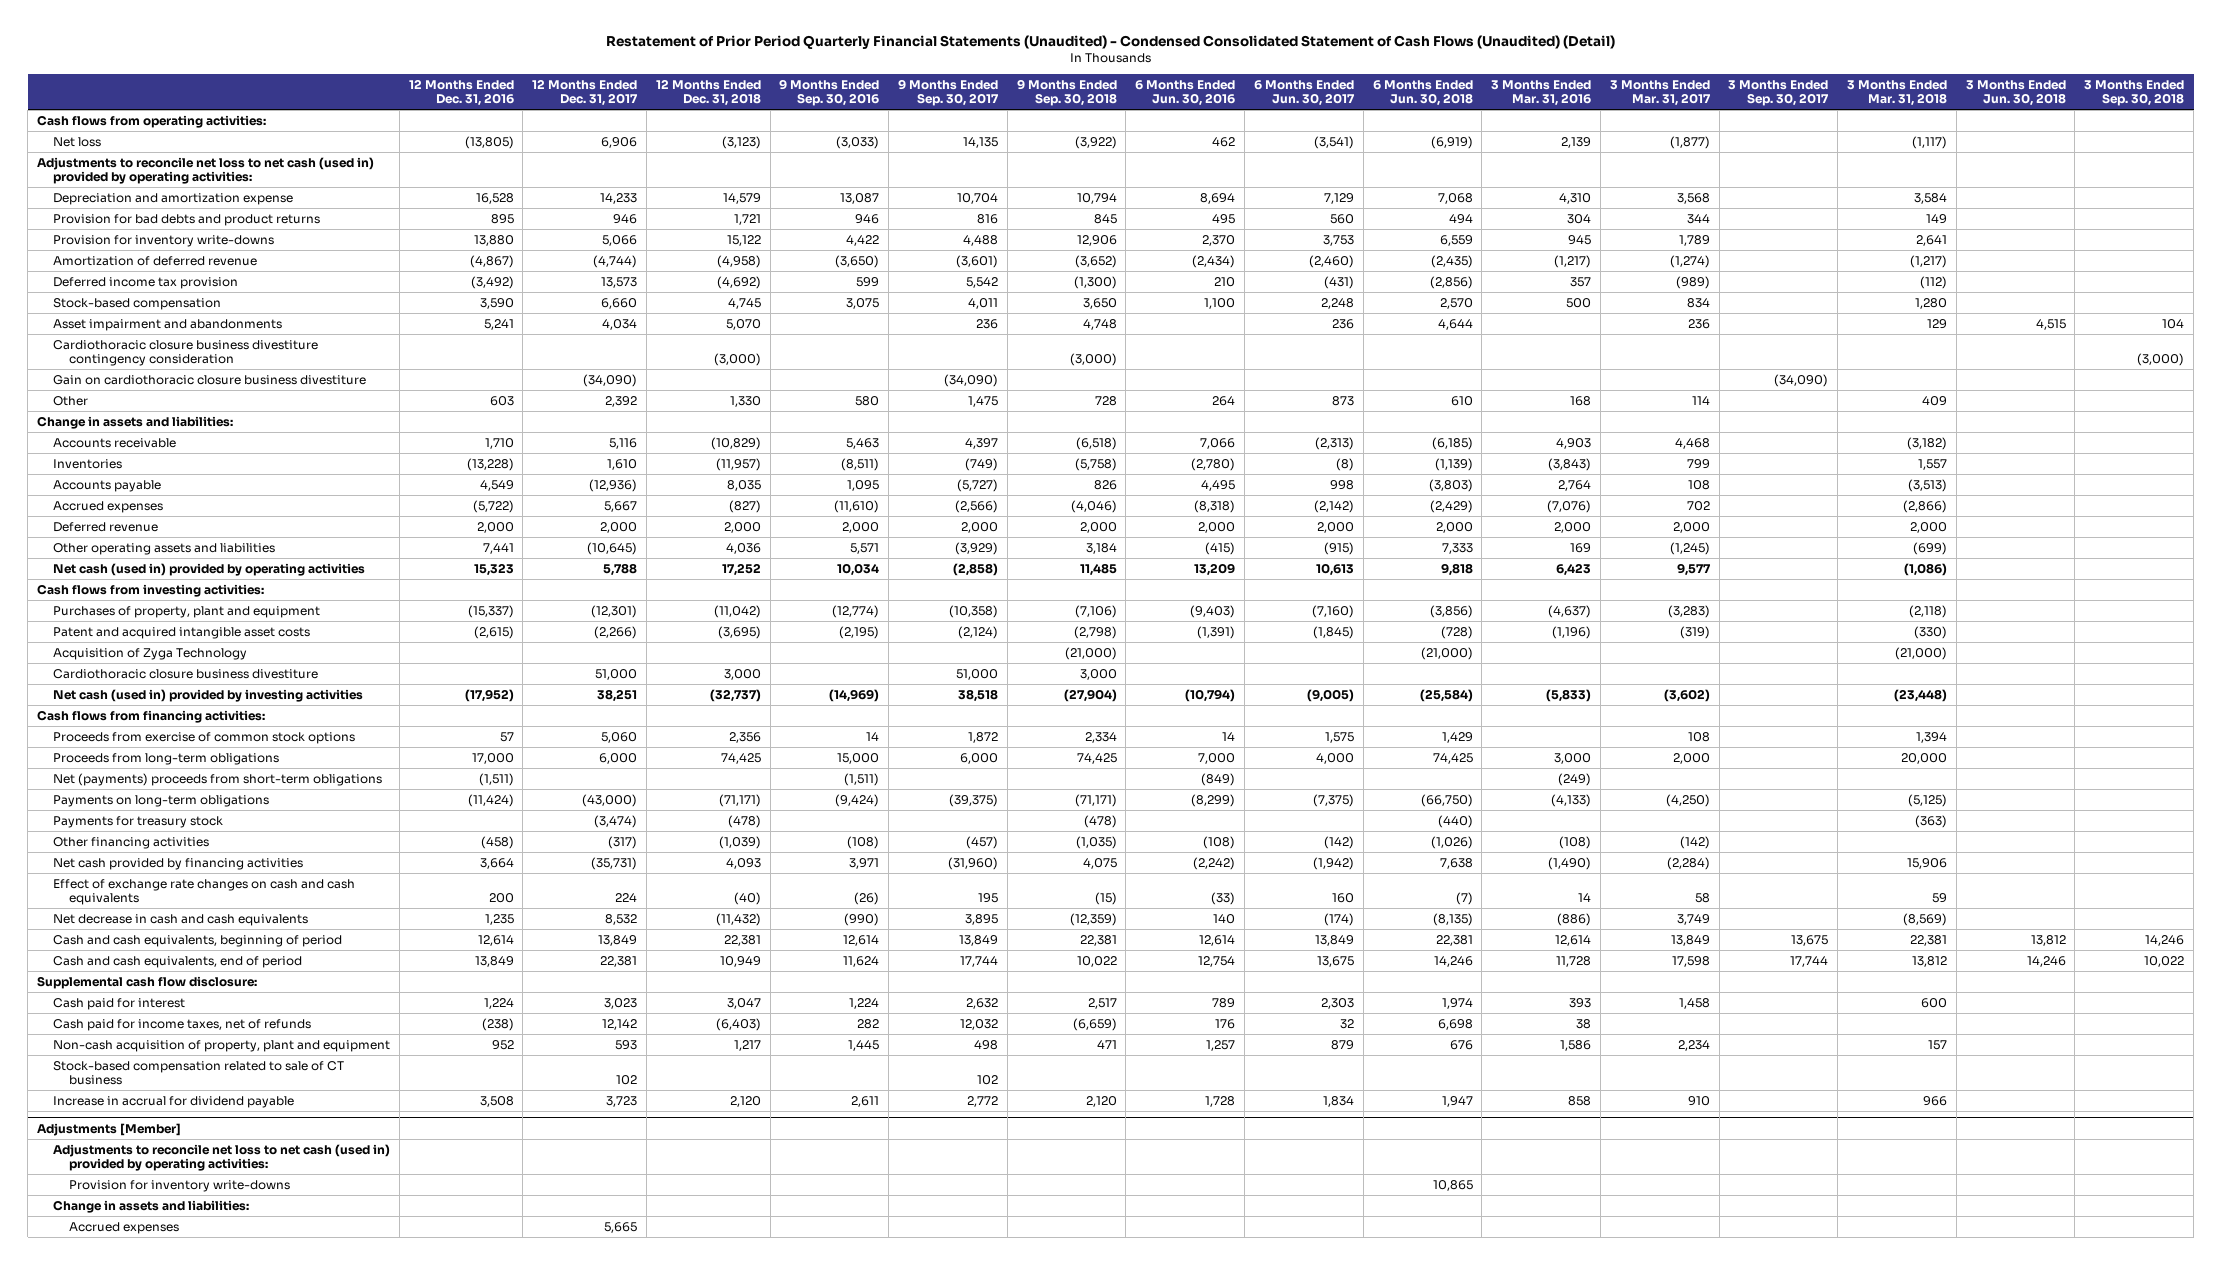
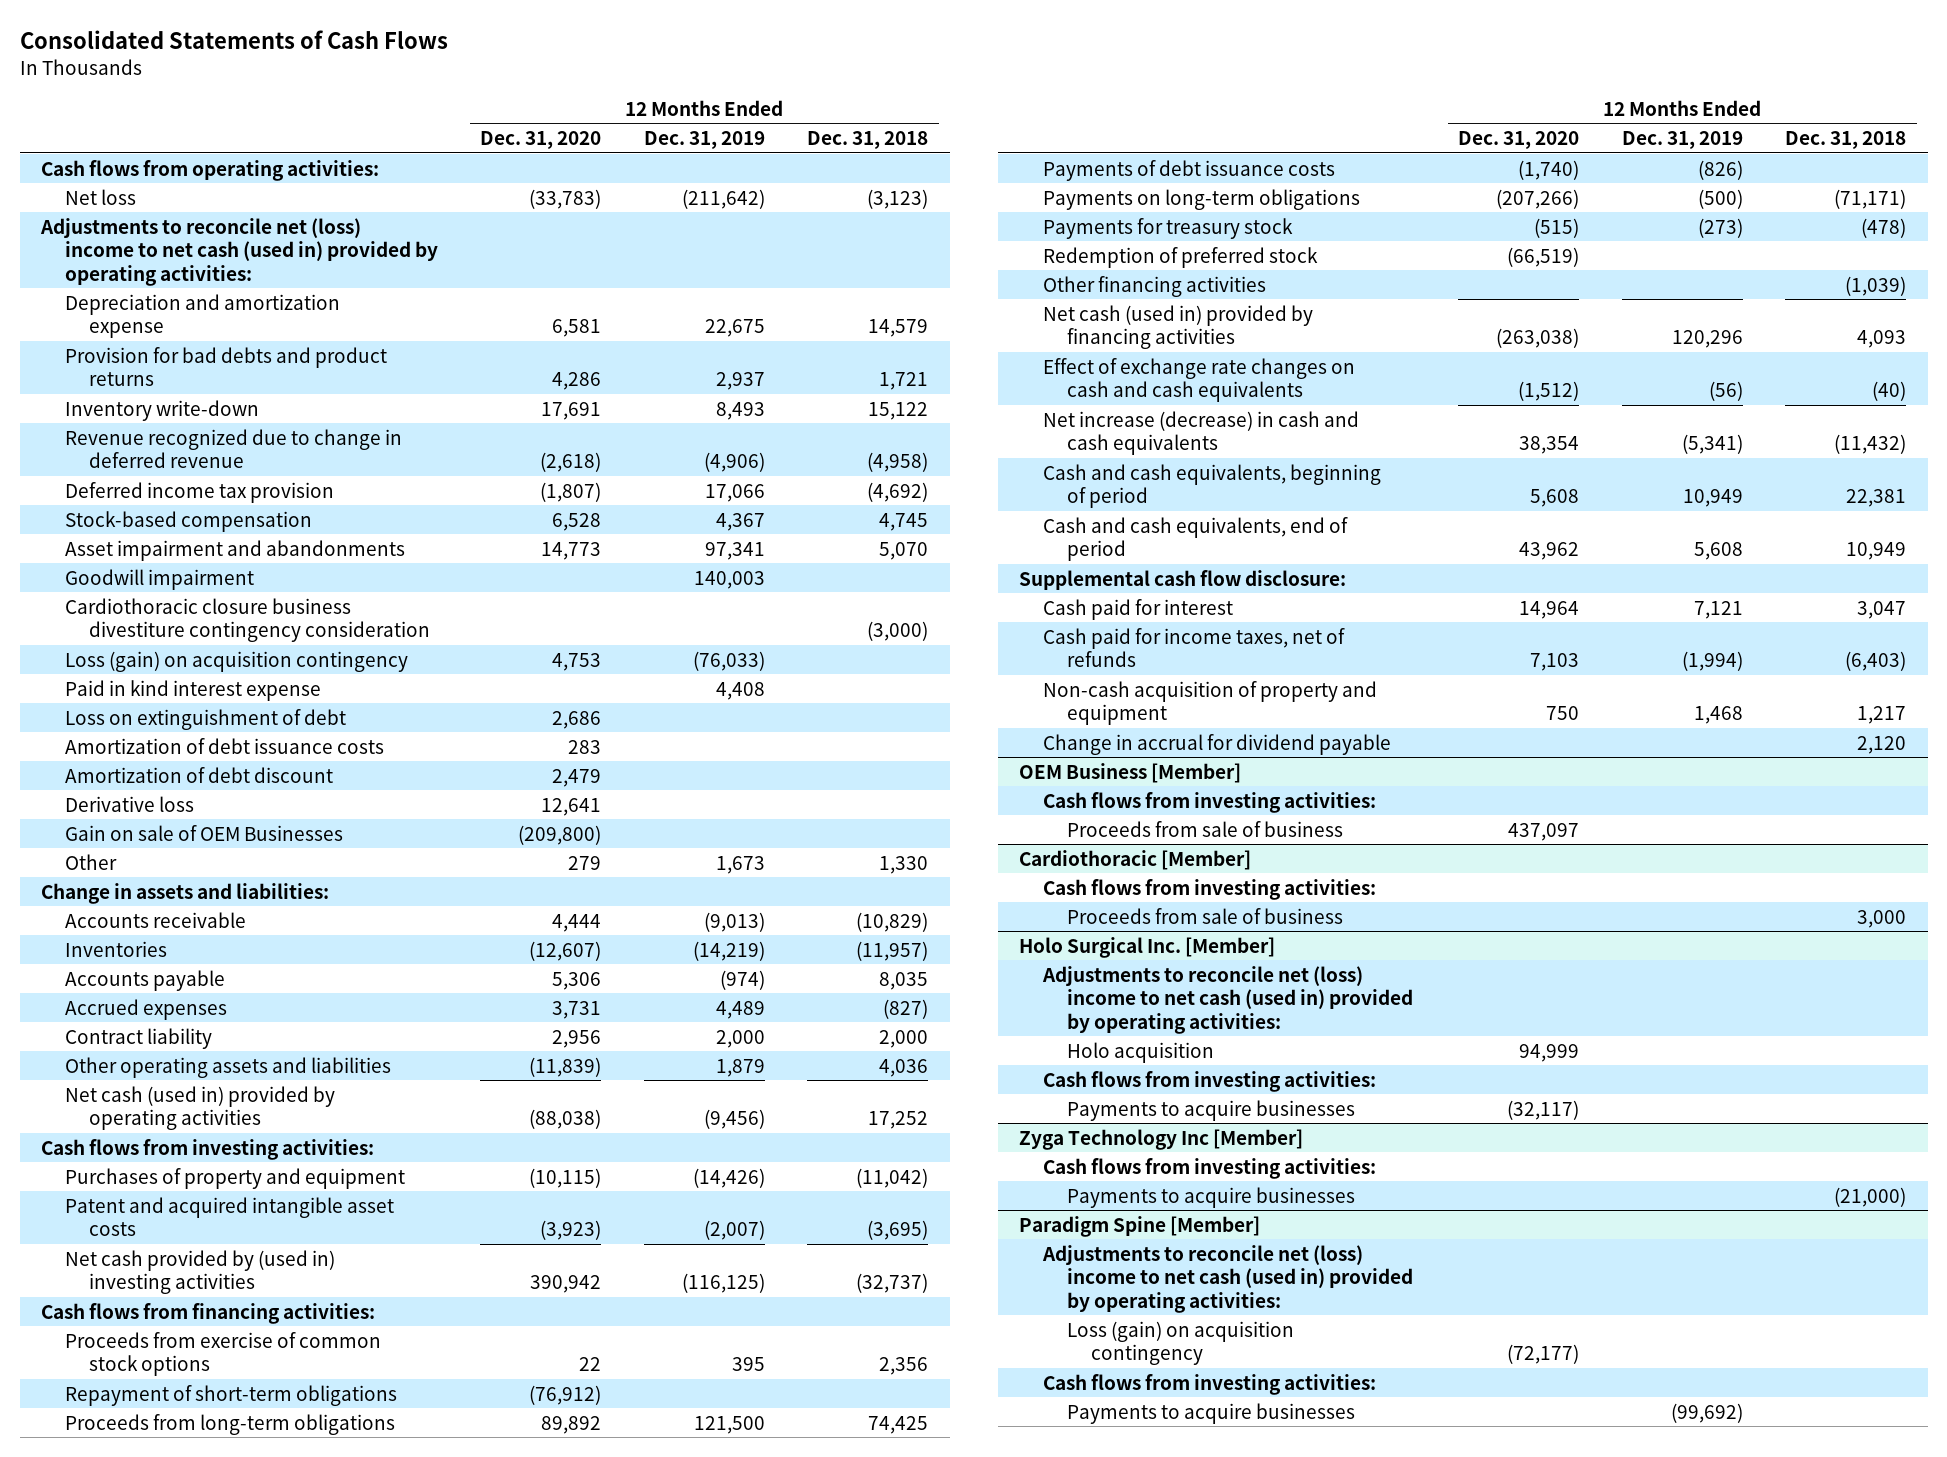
- Restatement of Prior Period Quarterly Financial Statements (Unaudited) - Condensed Consolidated Statement of Cash Flows (Unaudited) (Detail)
+ Consolidated Statements of Cash Flows
- | 12 Months Ended Dec. 31, 2016 | 12 Months Ended Dec. 31, 2017 | 12 Months Ended Dec. 31, 2018 | 9 Months Ended Sep. 30, 2016 | 9 Months Ended Sep. 30, 2017 | 9 Months Ended Sep. 30, 2018 | 6 Months Ended Jun. 30, 2016 | 6 Months Ended Jun. 30, 2017 | 6 Months Ended Jun. 30, 2018 | 3 Months Ended Mar. 31, 2016 | 3 Months Ended Mar. 31, 2017 | 3 Months Ended Sep. 30, 2017 | 3 Months Ended Mar. 31, 2018 | 3 Months Ended Jun. 30, 2018 | 3 Months Ended Sep. 30, 2018
+ | 12 Months Ended Dec. 31, 2020 | 12 Months Ended Dec. 31, 2019 | 12 Months Ended Dec. 31, 2018
- Adjustments to reconcile net loss to net cash (used in) provided by operating activities:
+ Adjustments to reconcile net (loss) income to net cash (used in) provided by operating activities:
- Provision for inventory write-downs | 13,880 | 5,066 | 15,122 | 4,422 | 4,488 | 12,906 | 2,370 | 3,753 | 6,559 | 945 | 1,789 | | 2,641 | |
- Amortization of deferred revenue | (4,867) | (4,744) | (4,958) | (3,650) | (3,601) | (3,652) | (2,434) | (2,460) | (2,435) | (1,217) | (1,274) | | (1,217) | |
+ Inventory write-down | 17,691 | 8,493 | 15,122
+ Revenue recognized due to change in deferred revenue | (2,618) | (4,906) | (4,958)
+ Goodwill impairment | | 140,003 |
- Gain on cardiothoracic closure business divestiture | | (34,090) | | | (34,090) | | | | | | | (34,090) | | |
+ Loss (gain) on acquisition contingency | 4,753 | (76,033) |
+ Paid in kind interest expense | | 4,408 |
+ Loss on extinguishment of debt | 2,686 | |
+ Amortization of debt issuance costs | 283 | |
+ Amortization of debt discount | 2,479 | |
+ Derivative loss | 12,641 | |
+ Gain on sale of OEM Businesses | (209,800) | |
- Deferred revenue | 2,000 | 2,000 | 2,000 | 2,000 | 2,000 | 2,000 | 2,000 | 2,000 | 2,000 | 2,000 | 2,000 | | 2,000 | |
+ Contract liability | 2,956 | 2,000 | 2,000
- Purchases of property, plant and equipment | (15,337) | (12,301) | (11,042) | (12,774) | (10,358) | (7,106) | (9,403) | (7,160) | (3,856) | (4,637) | (3,283) | | (2,118) | |
+ Purchases of property and equipment | (10,115) | (14,426) | (11,042)
- Acquisition of Zyga Technology | | | | | | (21,000) | | | (21,000) | | | | (21,000) | |
- Cardiothoracic closure business divestiture | | 51,000 | 3,000 | | 51,000 | 3,000 | | | | | | | | |
- Net cash (used in) provided by investing activities | (17,952) | 38,251 | (32,737) | (14,969) | 38,518 | (27,904) | (10,794) | (9,005) | (25,584) | (5,833) | (3,602) | | (23,448) | |
+ Net cash provided by (used in) investing activities | 390,942 | (116,125) | (32,737)
+ Repayment of short-term obligations | (76,912) | |
- Net (payments) proceeds from short-term obligations | (1,511) | | | (1,511) | | | (849) | | | (249) | | | | |
+ Payments of debt issuance costs | (1,740) | (826) |
+ Redemption of preferred stock | (66,519) | |
- Net cash provided by financing activities | 3,664 | (35,731) | 4,093 | 3,971 | (31,960) | 4,075 | (2,242) | (1,942) | 7,638 | (1,490) | (2,284) | | 15,906 | |
+ Net cash (used in) provided by financing activities | (263,038) | 120,296 | 4,093
- Net decrease in cash and cash equivalents | 1,235 | 8,532 | (11,432) | (990) | 3,895 | (12,359) | 140 | (174) | (8,135) | (886) | 3,749 | | (8,569) | |
+ Net increase (decrease) in cash and cash equivalents | 38,354 | (5,341) | (11,432)
- Non-cash acquisition of property, plant and equipment | 952 | 593 | 1,217 | 1,445 | 498 | 471 | 1,257 | 879 | 676 | 1,586 | 2,234 | | 157 | |
- Stock-based compensation related to sale of CT business | | 102 | | | 102 | | | | | | | | | |
- Increase in accrual for dividend payable | 3,508 | 3,723 | 2,120 | 2,611 | 2,772 | 2,120 | 1,728 | 1,834 | 1,947 | 858 | 910 | | 966 | |
- Adjustments [Member]
- Adjustments to reconcile net loss to net cash (used in) provided by operating activities:
- Provision for inventory write-downs | | | | | | | | | 10,865 | | | | | |
- Change in assets and liabilities:
- Accrued expenses | | 5,665 | | | | | | | | | | | | |
+ Non-cash acquisition of property and equipment | 750 | 1,468 | 1,217
+ Change in accrual for dividend payable | | | 2,120
+ OEM Business [Member]
+ Cash flows from investing activities:
+ Proceeds from sale of business | 437,097 | |
+ Cardiothoracic [Member]
+ Cash flows from investing activities:
+ Proceeds from sale of business | | | 3,000
+ Holo Surgical Inc. [Member]
+ Adjustments to reconcile net (loss) income to net cash (used in) provided by operating activities:
+ Holo acquisition | 94,999 | |
+ Cash flows from investing activities:
+ Payments to acquire businesses | (32,117) | |
+ Zyga Technology Inc [Member]
+ Cash flows from investing activities:
+ Payments to acquire businesses | | | (21,000)
+ Paradigm Spine [Member]
+ Adjustments to reconcile net (loss) income to net cash (used in) provided by operating activities:
+ Loss (gain) on acquisition contingency | (72,177) | |
+ Cash flows from investing activities:
+ Payments to acquire businesses | | (99,692) |

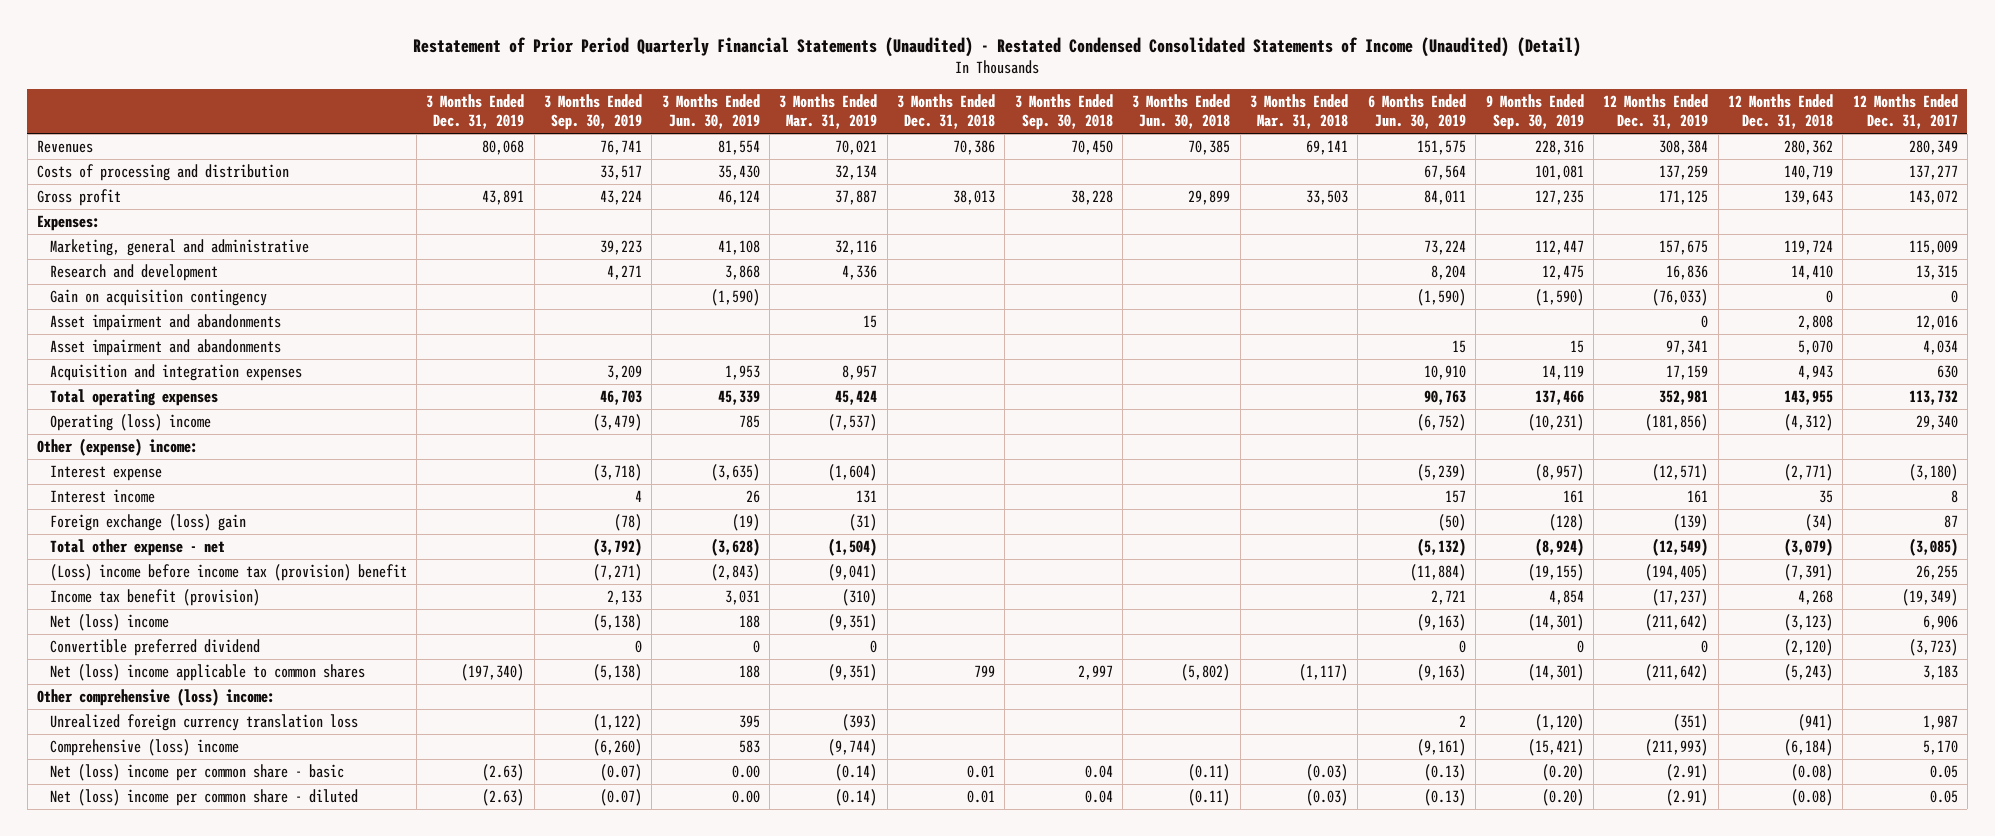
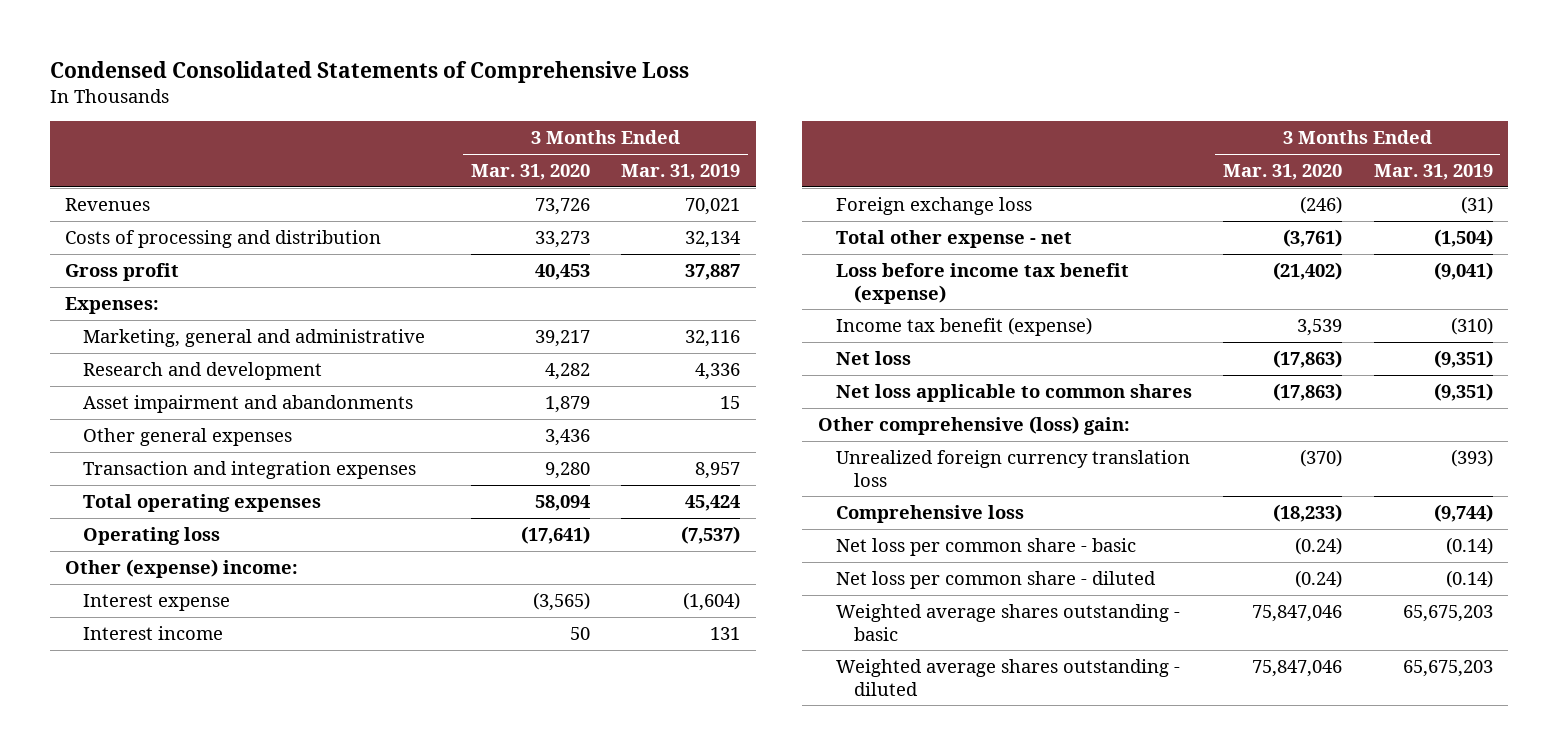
- Restatement of Prior Period Quarterly Financial Statements (Unaudited) - Restated Condensed Consolidated Statements of Income (Unaudited) (Detail)
+ Condensed Consolidated Statements of Comprehensive Loss
- | 3 Months Ended Dec. 31, 2019 | 3 Months Ended Sep. 30, 2019 | 3 Months Ended Jun. 30, 2019 | 3 Months Ended Mar. 31, 2019 | 3 Months Ended Dec. 31, 2018 | 3 Months Ended Sep. 30, 2018 | 3 Months Ended Jun. 30, 2018 | 3 Months Ended Mar. 31, 2018 | 6 Months Ended Jun. 30, 2019 | 9 Months Ended Sep. 30, 2019 | 12 Months Ended Dec. 31, 2019 | 12 Months Ended Dec. 31, 2018 | 12 Months Ended Dec. 31, 2017
+ | 3 Months Ended Mar. 31, 2020 | 3 Months Ended Mar. 31, 2019
- Gain on acquisition contingency | | | (1,590) | | | | | | (1,590) | (1,590) | (76,033) | 0 | 0
- Asset impairment and abandonments | | | | | | | | | 15 | 15 | 97,341 | 5,070 | 4,034
- Acquisition and integration expenses | | 3,209 | 1,953 | 8,957 | | | | | 10,910 | 14,119 | 17,159 | 4,943 | 630
+ Other general expenses | 3,436 |
+ Transaction and integration expenses | 9,280 | 8,957
- Operating (loss) income | | (3,479) | 785 | (7,537) | | | | | (6,752) | (10,231) | (181,856) | (4,312) | 29,340
+ Operating loss | (17,641) | (7,537)
- Foreign exchange (loss) gain | | (78) | (19) | (31) | | | | | (50) | (128) | (139) | (34) | 87
+ Foreign exchange loss | (246) | (31)
- (Loss) income before income tax (provision) benefit | | (7,271) | (2,843) | (9,041) | | | | | (11,884) | (19,155) | (194,405) | (7,391) | 26,255
- Income tax benefit (provision) | | 2,133 | 3,031 | (310) | | | | | 2,721 | 4,854 | (17,237) | 4,268 | (19,349)
- Net (loss) income | | (5,138) | 188 | (9,351) | | | | | (9,163) | (14,301) | (211,642) | (3,123) | 6,906
- Convertible preferred dividend | | 0 | 0 | 0 | | | | | 0 | 0 | 0 | (2,120) | (3,723)
- Net (loss) income applicable to common shares | (197,340) | (5,138) | 188 | (9,351) | 799 | 2,997 | (5,802) | (1,117) | (9,163) | (14,301) | (211,642) | (5,243) | 3,183
- Other comprehensive (loss) income:
+ Loss before income tax benefit (expense) | (21,402) | (9,041)
+ Income tax benefit (expense) | 3,539 | (310)
+ Net loss | (17,863) | (9,351)
+ Net loss applicable to common shares | (17,863) | (9,351)
+ Other comprehensive (loss) gain:
- Comprehensive (loss) income | | (6,260) | 583 | (9,744) | | | | | (9,161) | (15,421) | (211,993) | (6,184) | 5,170
- Net (loss) income per common share - basic | (2.63) | (0.07) | 0.00 | (0.14) | 0.01 | 0.04 | (0.11) | (0.03) | (0.13) | (0.20) | (2.91) | (0.08) | 0.05
- Net (loss) income per common share - diluted | (2.63) | (0.07) | 0.00 | (0.14) | 0.01 | 0.04 | (0.11) | (0.03) | (0.13) | (0.20) | (2.91) | (0.08) | 0.05
+ Comprehensive loss | (18,233) | (9,744)
+ Net loss per common share - basic | (0.24) | (0.14)
+ Net loss per common share - diluted | (0.24) | (0.14)
+ Weighted average shares outstanding - basic | 75,847,046 | 65,675,203
+ Weighted average shares outstanding - diluted | 75,847,046 | 65,675,203

